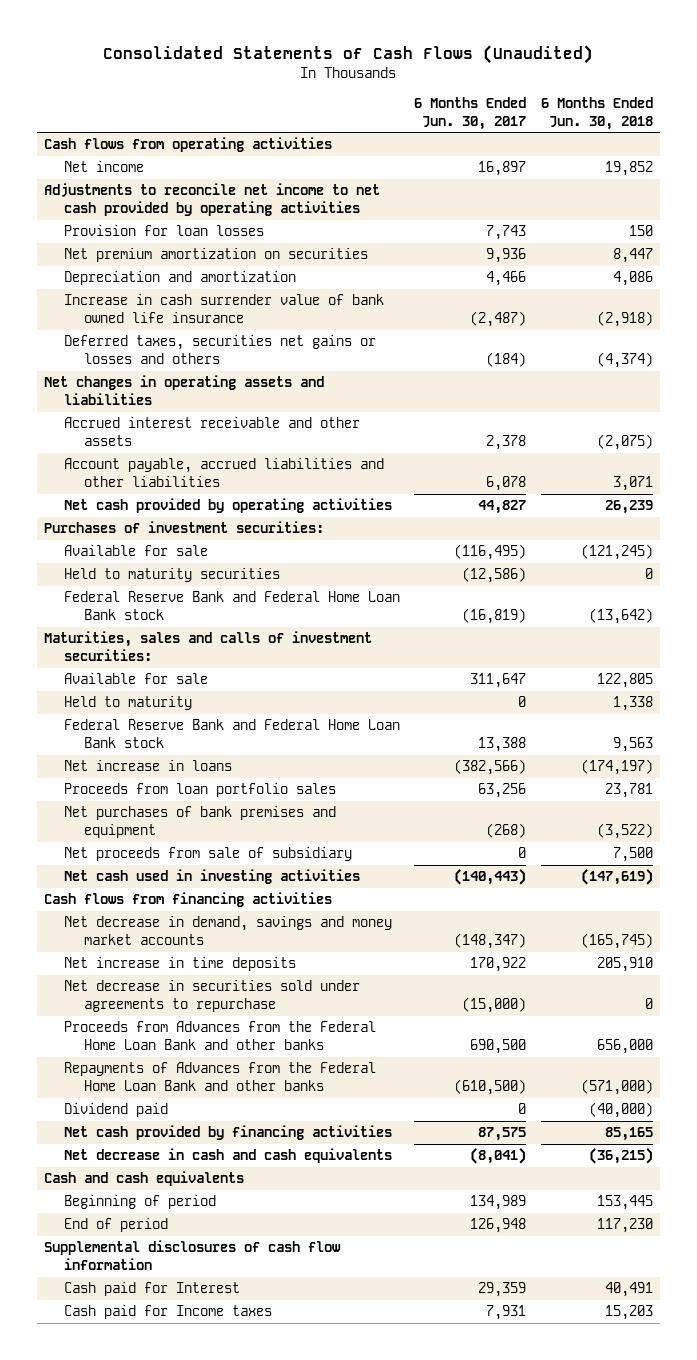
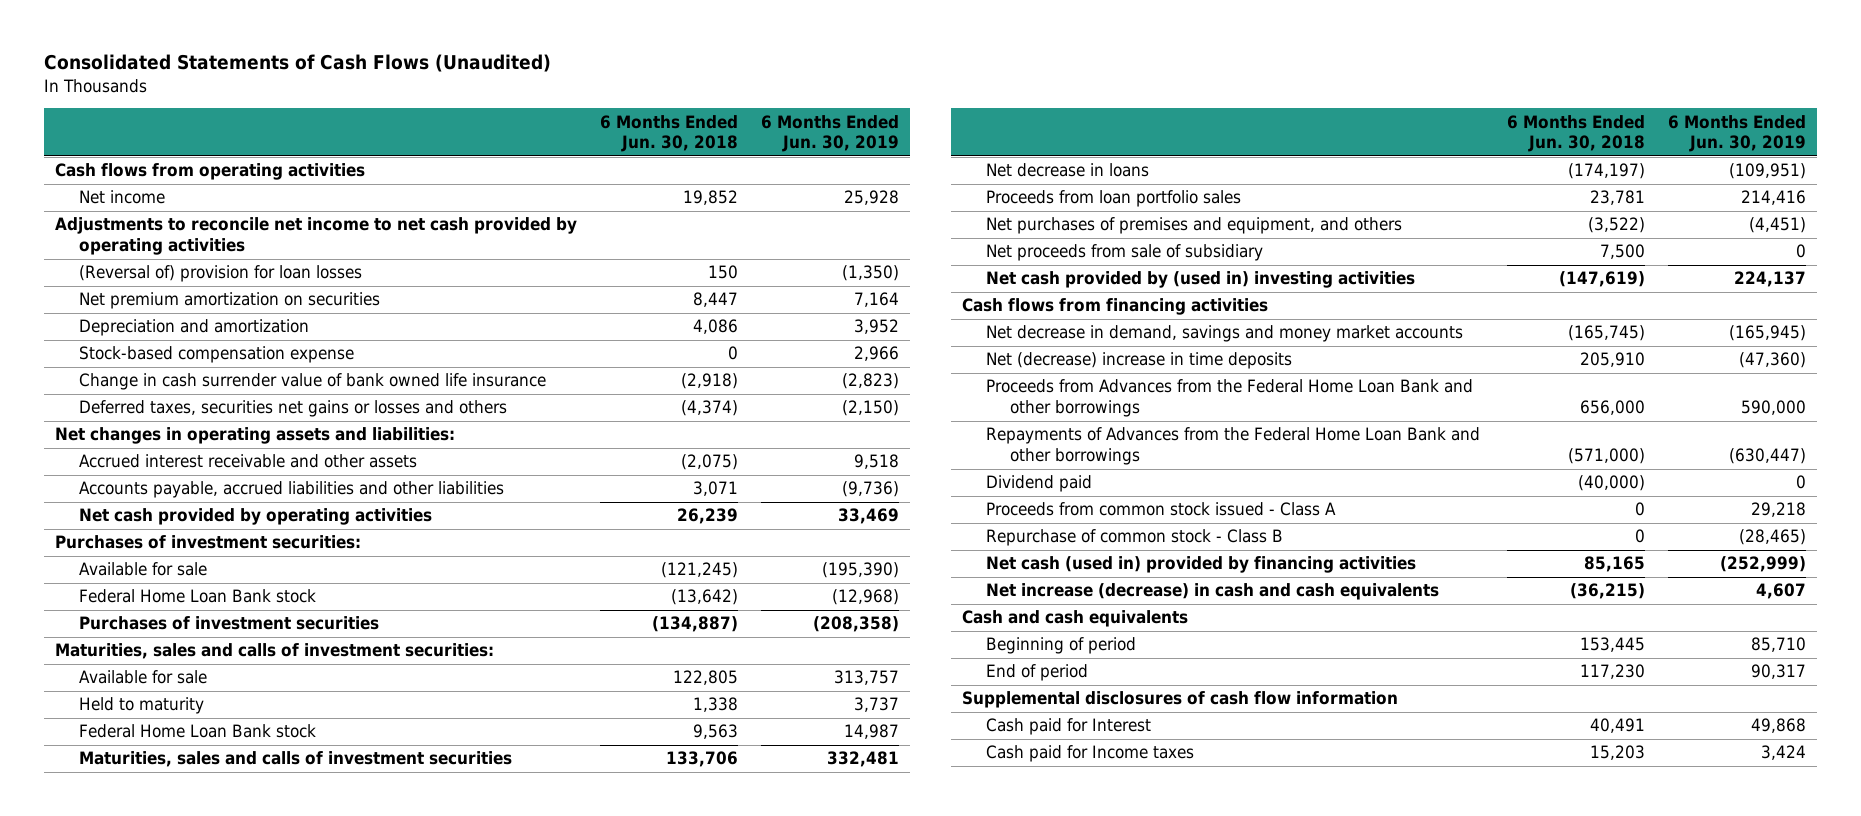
- | 6 Months Ended Jun. 30, 2017 | 6 Months Ended Jun. 30, 2018
+ | 6 Months Ended Jun. 30, 2018 | 6 Months Ended Jun. 30, 2019
- Provision for loan losses | 7,743 | 150
+ (Reversal of) provision for loan losses | 150 | (1,350)
- Increase in cash surrender value of bank owned life insurance | (2,487) | (2,918)
+ Stock-based compensation expense | 0 | 2,966
+ Change in cash surrender value of bank owned life insurance | (2,918) | (2,823)
- Net changes in operating assets and liabilities
+ Net changes in operating assets and liabilities:
- Account payable, accrued liabilities and other liabilities | 6,078 | 3,071
+ Accounts payable, accrued liabilities and other liabilities | 3,071 | (9,736)
- Held to maturity securities | (12,586) | 0
- Federal Reserve Bank and Federal Home Loan Bank stock | (16,819) | (13,642)
+ Federal Home Loan Bank stock | (13,642) | (12,968)
+ Purchases of investment securities | (134,887) | (208,358)
- Federal Reserve Bank and Federal Home Loan Bank stock | 13,388 | 9,563
- Net increase in loans | (382,566) | (174,197)
+ Federal Home Loan Bank stock | 9,563 | 14,987
+ Maturities, sales and calls of investment securities | 133,706 | 332,481
+ Net decrease in loans | (174,197) | (109,951)
- Net purchases of bank premises and equipment | (268) | (3,522)
+ Net purchases of premises and equipment, and others | (3,522) | (4,451)
- Net cash used in investing activities | (140,443) | (147,619)
+ Net cash provided by (used in) investing activities | (147,619) | 224,137
- Net increase in time deposits | 170,922 | 205,910
- Net decrease in securities sold under agreements to repurchase | (15,000) | 0
- Proceeds from Advances from the Federal Home Loan Bank and other banks | 690,500 | 656,000
- Repayments of Advances from the Federal Home Loan Bank and other banks | (610,500) | (571,000)
+ Net (decrease) increase in time deposits | 205,910 | (47,360)
+ Proceeds from Advances from the Federal Home Loan Bank and other borrowings | 656,000 | 590,000
+ Repayments of Advances from the Federal Home Loan Bank and other borrowings | (571,000) | (630,447)
- Net cash provided by financing activities | 87,575 | 85,165
- Net decrease in cash and cash equivalents | (8,041) | (36,215)
+ Proceeds from common stock issued - Class A | 0 | 29,218
+ Repurchase of common stock - Class B | 0 | (28,465)
+ Net cash (used in) provided by financing activities | 85,165 | (252,999)
+ Net increase (decrease) in cash and cash equivalents | (36,215) | 4,607

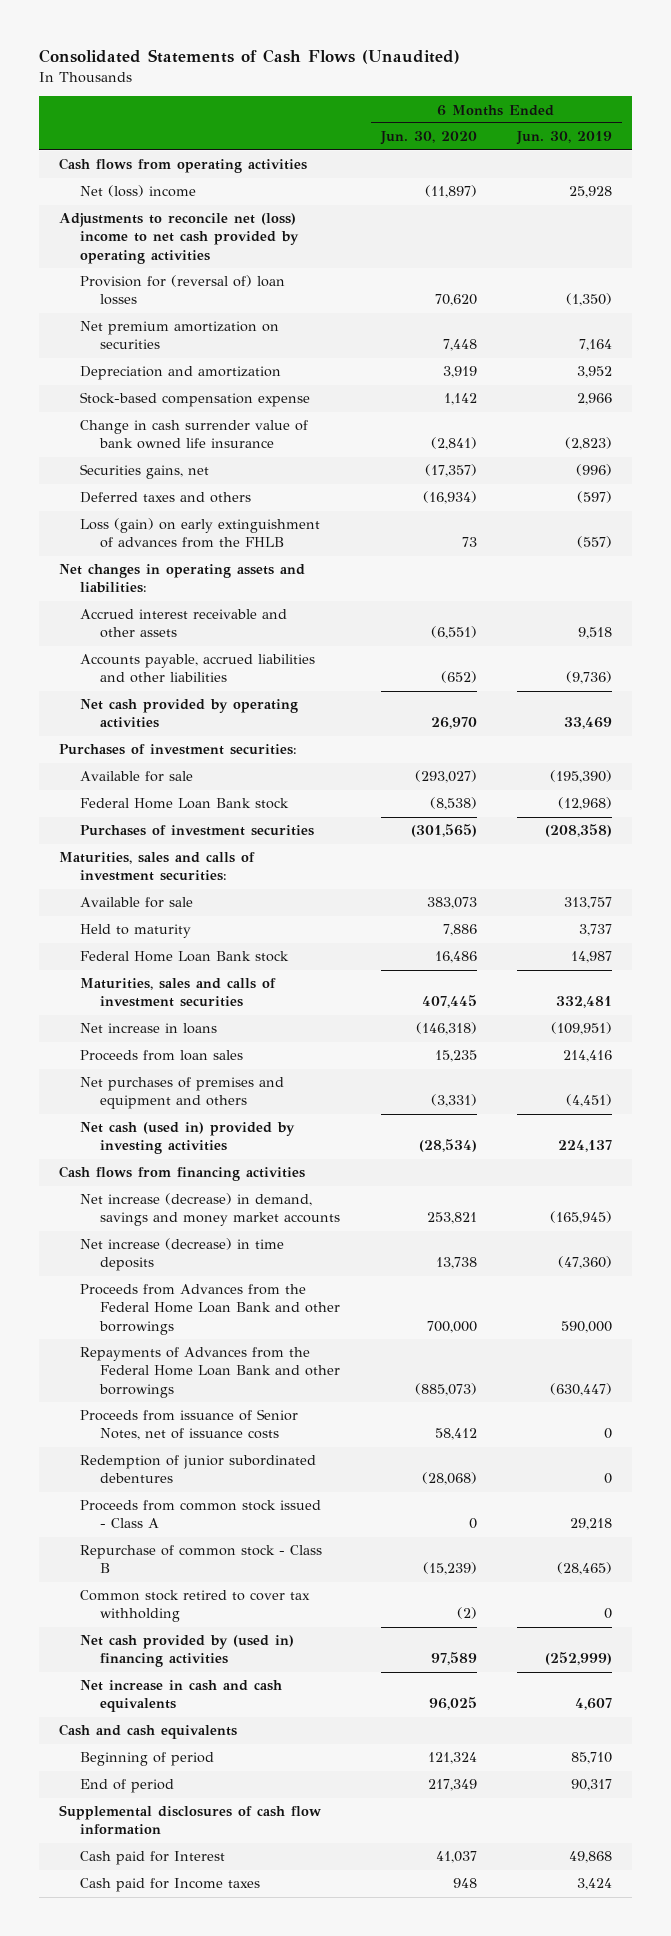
- | 6 Months Ended Jun. 30, 2018 | 6 Months Ended Jun. 30, 2019
+ | 6 Months Ended Jun. 30, 2020 | 6 Months Ended Jun. 30, 2019
- Net income | 19,852 | 25,928
- Adjustments to reconcile net income to net cash provided by operating activities
- (Reversal of) provision for loan losses | 150 | (1,350)
+ Net (loss) income | (11,897) | 25,928
+ Adjustments to reconcile net (loss) income to net cash provided by operating activities
+ Provision for (reversal of) loan losses | 70,620 | (1,350)
- Deferred taxes, securities net gains or losses and others | (4,374) | (2,150)
+ Securities gains, net | (17,357) | (996)
+ Deferred taxes and others | (16,934) | (597)
+ Loss (gain) on early extinguishment of advances from the FHLB | 73 | (557)
- Net decrease in loans | (174,197) | (109,951)
- Proceeds from loan portfolio sales | 23,781 | 214,416
- Net purchases of premises and equipment, and others | (3,522) | (4,451)
- Net proceeds from sale of subsidiary | 7,500 | 0
- Net cash provided by (used in) investing activities | (147,619) | 224,137
+ Net increase in loans | (146,318) | (109,951)
+ Proceeds from loan sales | 15,235 | 214,416
+ Net purchases of premises and equipment and others | (3,331) | (4,451)
+ Net cash (used in) provided by investing activities | (28,534) | 224,137
- Net decrease in demand, savings and money market accounts | (165,745) | (165,945)
- Net (decrease) increase in time deposits | 205,910 | (47,360)
+ Net increase (decrease) in demand, savings and money market accounts | 253,821 | (165,945)
+ Net increase (decrease) in time deposits | 13,738 | (47,360)
- Dividend paid | (40,000) | 0
+ Proceeds from issuance of Senior Notes, net of issuance costs | 58,412 | 0
+ Redemption of junior subordinated debentures | (28,068) | 0
- Net cash (used in) provided by financing activities | 85,165 | (252,999)
- Net increase (decrease) in cash and cash equivalents | (36,215) | 4,607
+ Common stock retired to cover tax withholding | (2) | 0
+ Net cash provided by (used in) financing activities | 97,589 | (252,999)
+ Net increase in cash and cash equivalents | 96,025 | 4,607

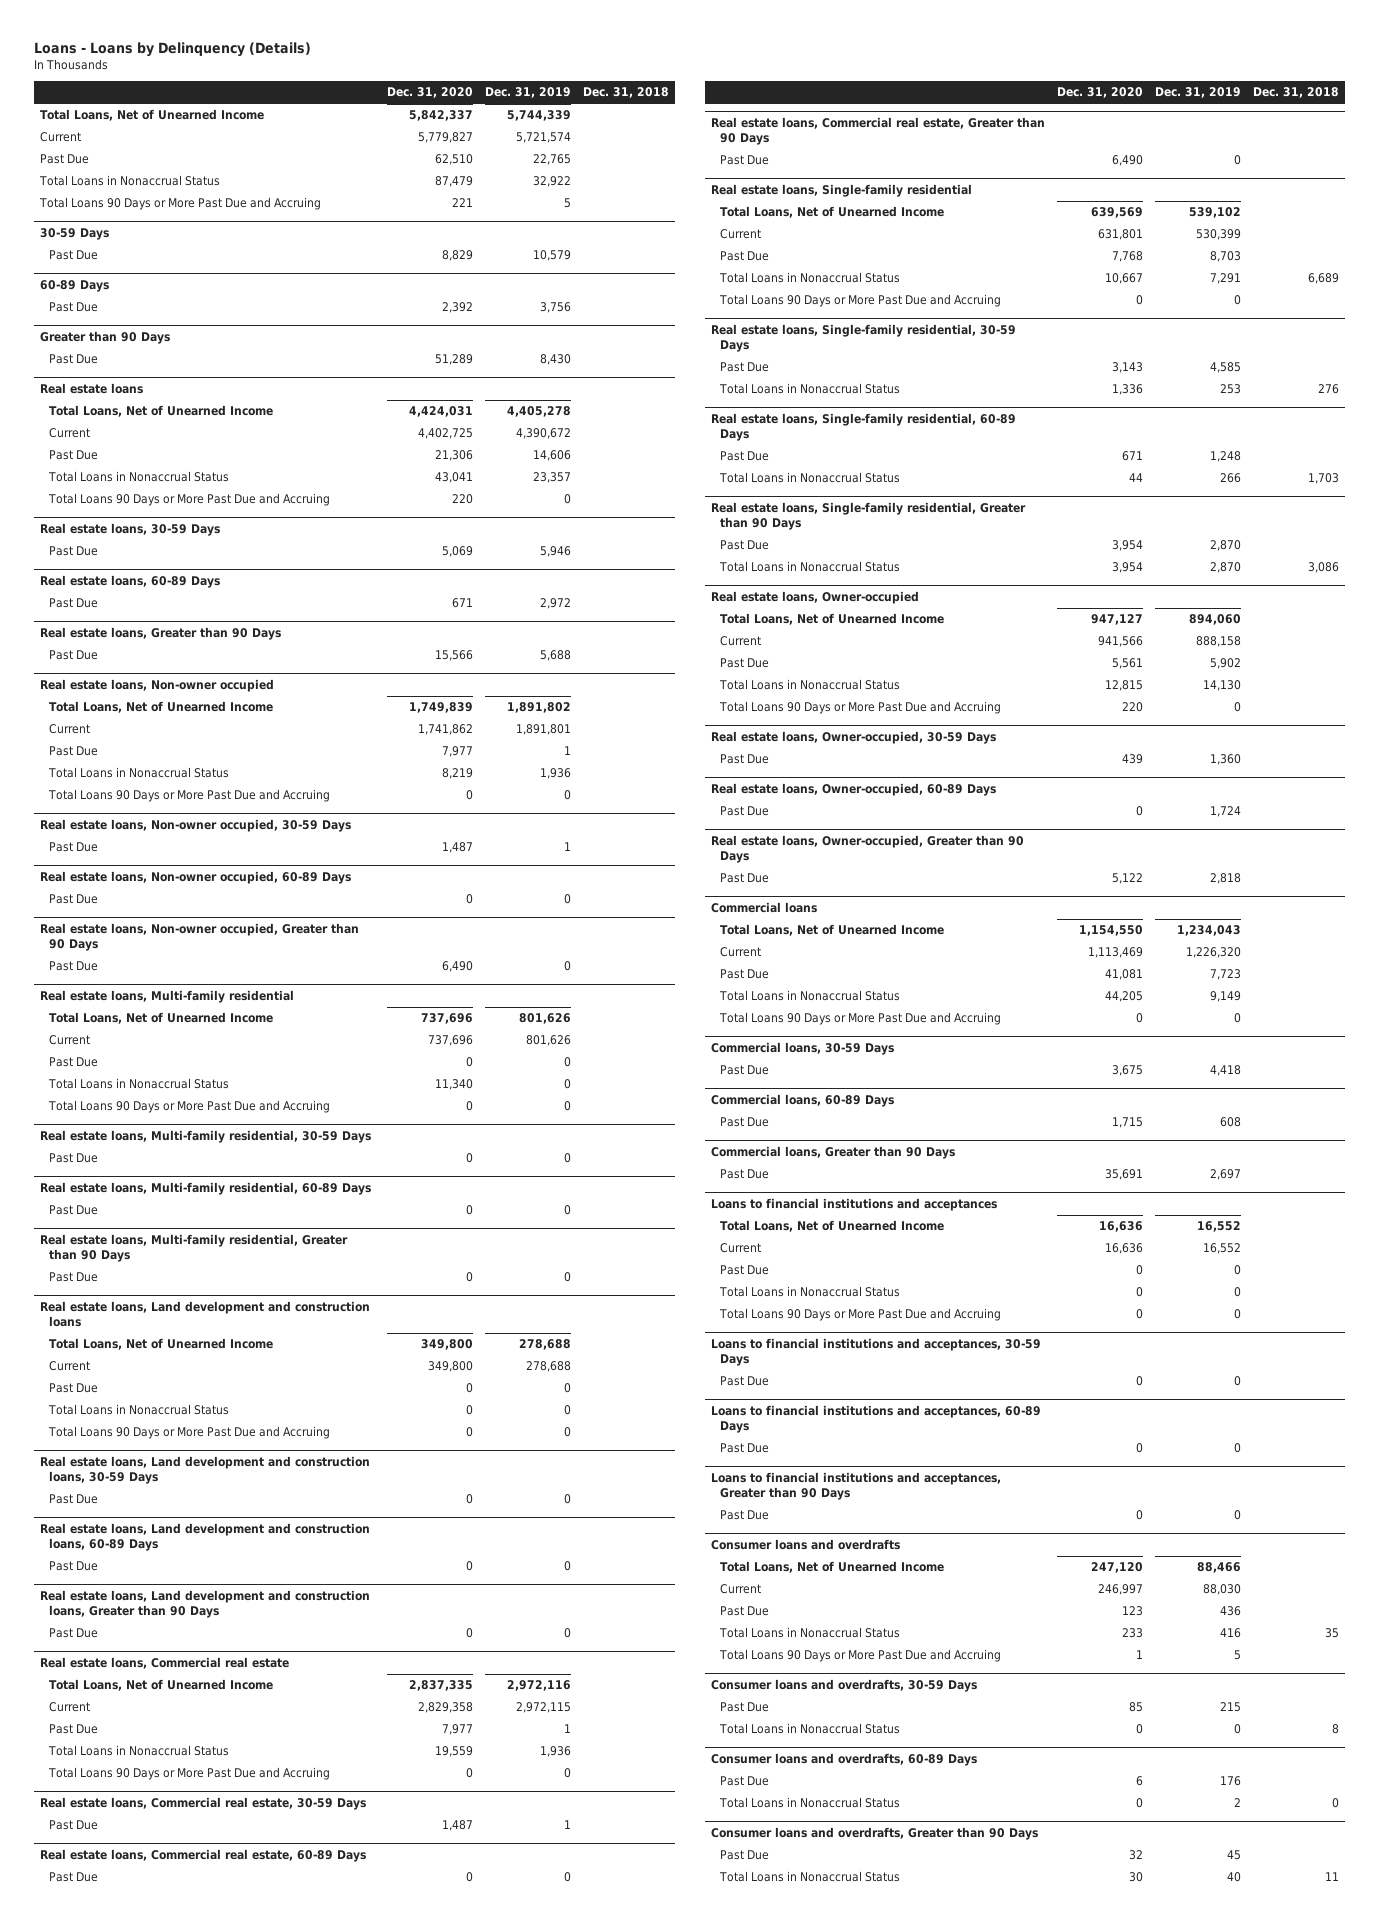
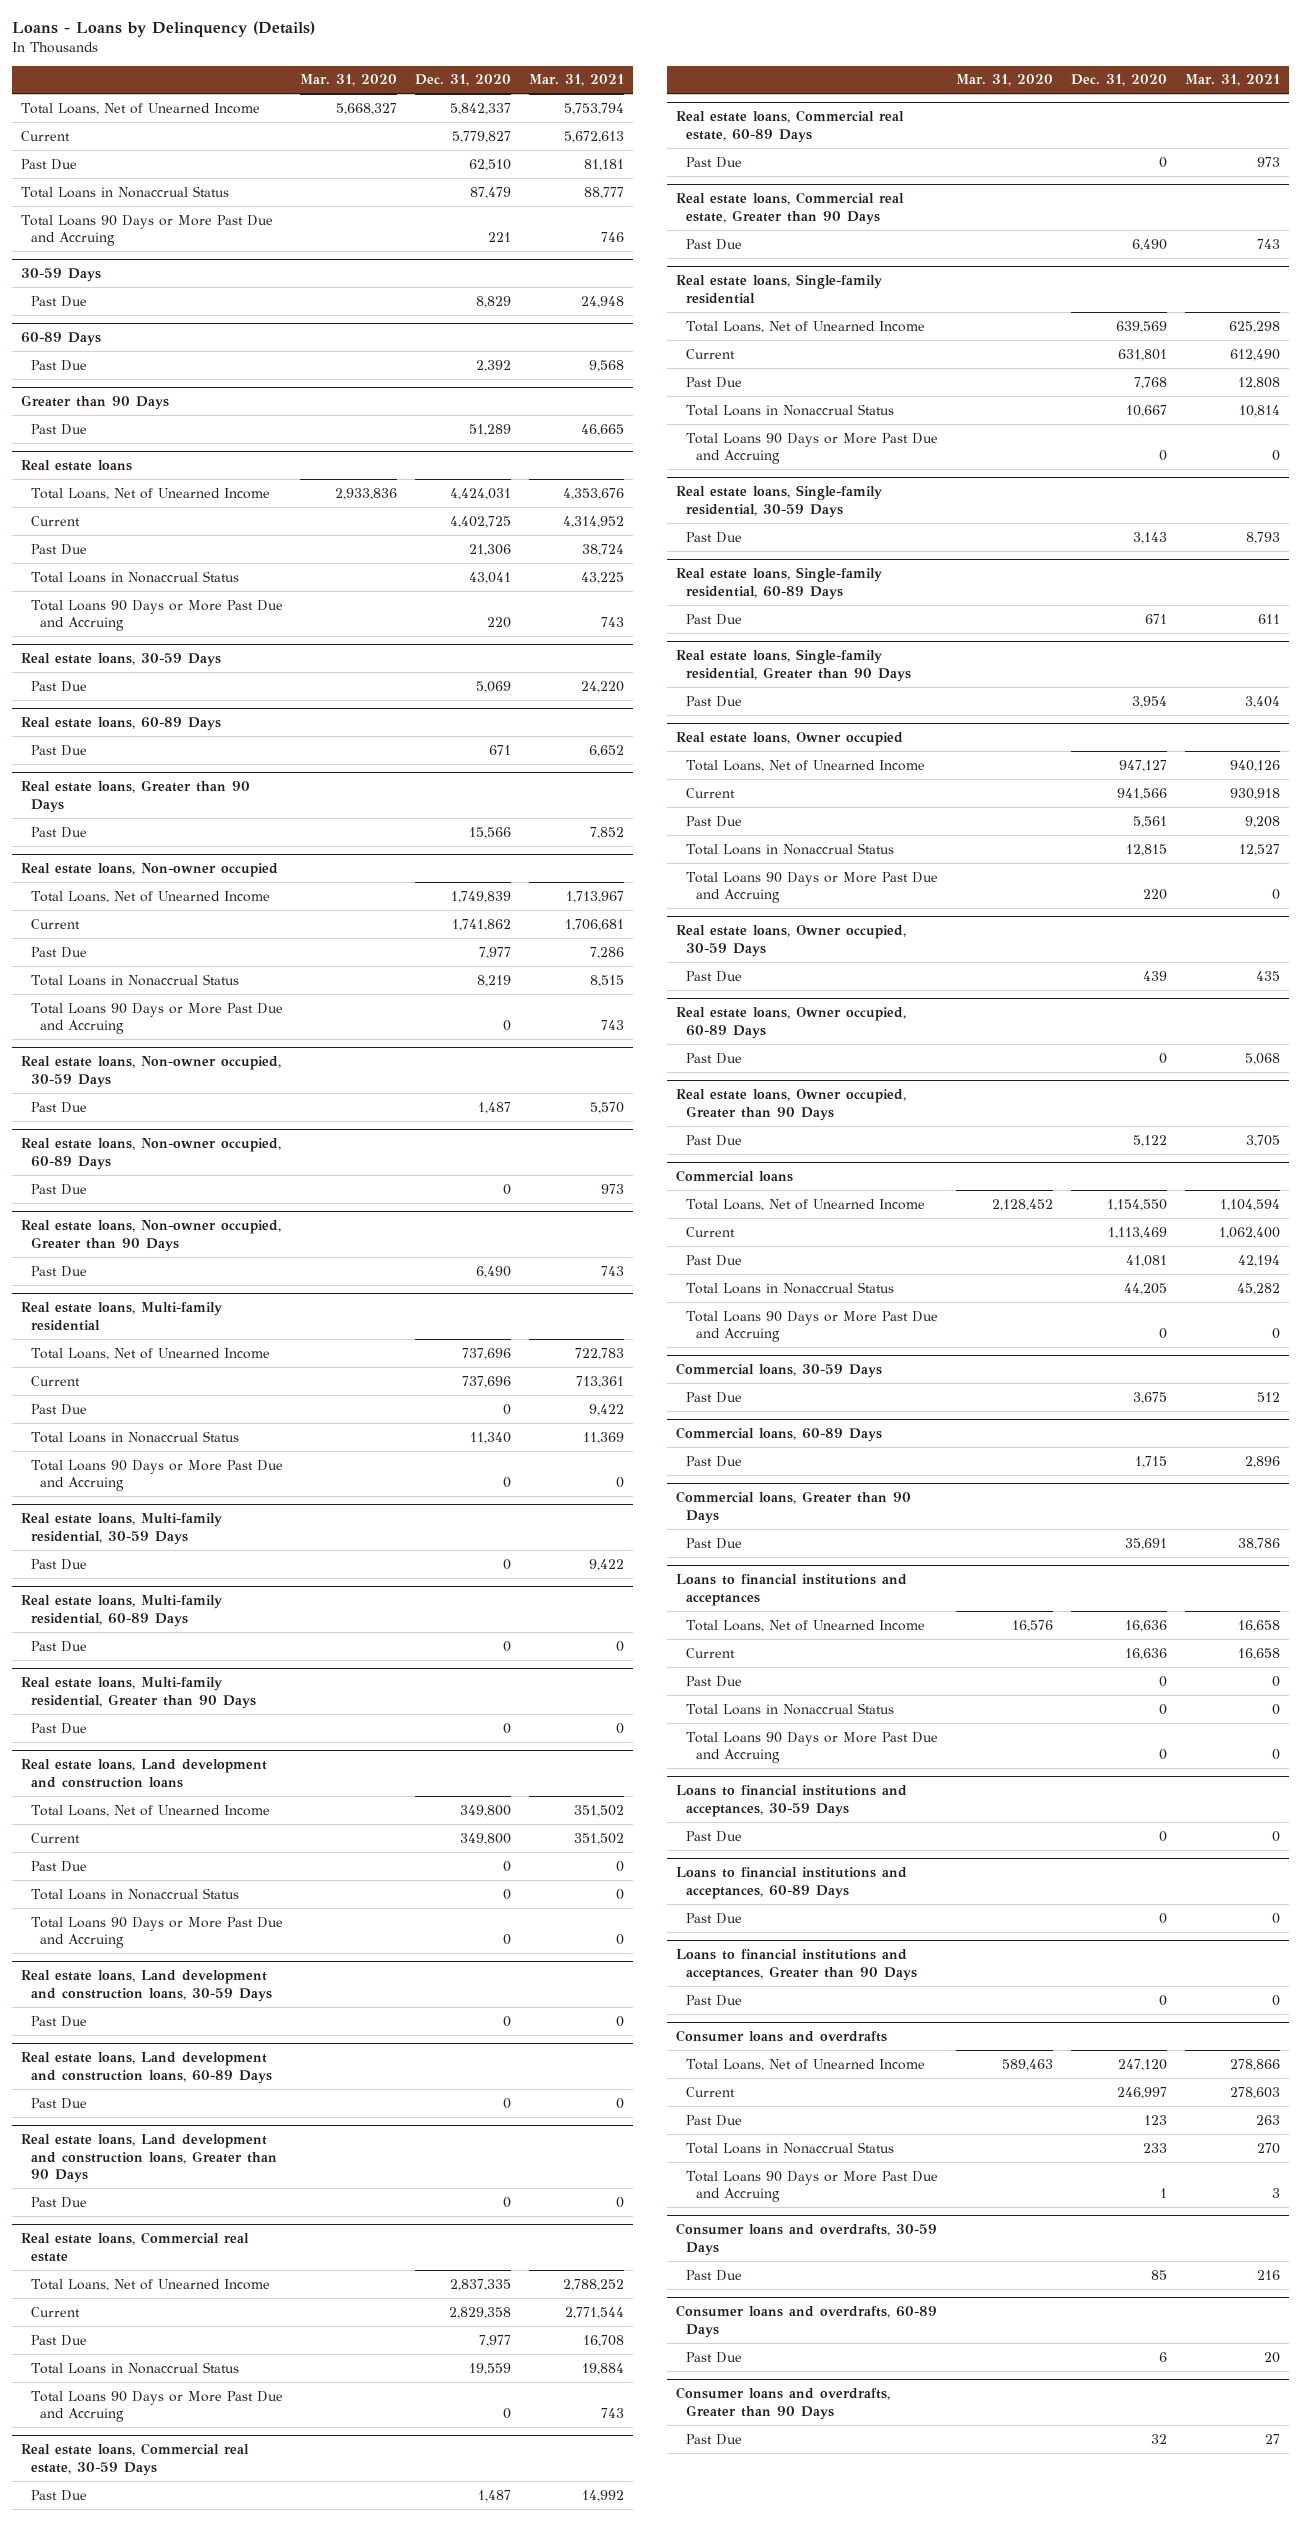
- | Dec. 31, 2020 | Dec. 31, 2019 | Dec. 31, 2018
+ | Mar. 31, 2020 | Dec. 31, 2020 | Mar. 31, 2021
@ Real estate loans, Single-family residential, 30-59 Days
- Total Loans in Nonaccrual Status | 1,336 | 253 | 276
@ Real estate loans, Single-family residential, 60-89 Days
- Total Loans in Nonaccrual Status | 44 | 266 | 1,703
@ Real estate loans, Single-family residential, Greater than 90 Days
- Total Loans in Nonaccrual Status | 3,954 | 2,870 | 3,086
- Real estate loans, Owner-occupied
+ Real estate loans, Owner occupied
- Real estate loans, Owner-occupied, 30-59 Days
+ Real estate loans, Owner occupied, 30-59 Days
- Real estate loans, Owner-occupied, 60-89 Days
+ Real estate loans, Owner occupied, 60-89 Days
- Real estate loans, Owner-occupied, Greater than 90 Days
+ Real estate loans, Owner occupied, Greater than 90 Days
@ Consumer loans and overdrafts, 30-59 Days
- Total Loans in Nonaccrual Status | 0 | 0 | 8
@ Consumer loans and overdrafts, 60-89 Days
- Total Loans in Nonaccrual Status | 0 | 2 | 0
@ Consumer loans and overdrafts, Greater than 90 Days
- Total Loans in Nonaccrual Status | 30 | 40 | 11

